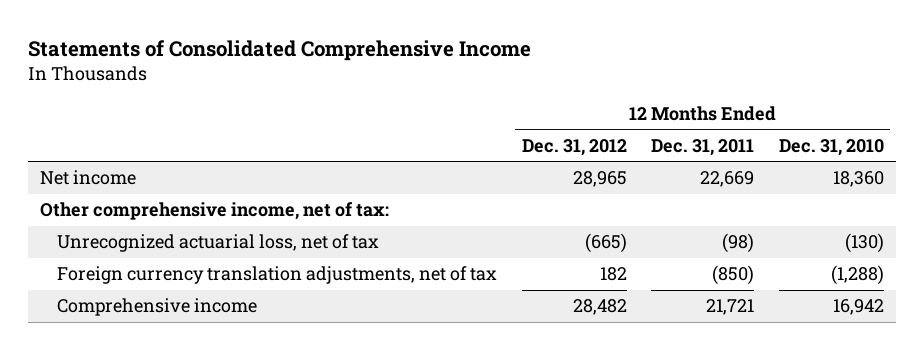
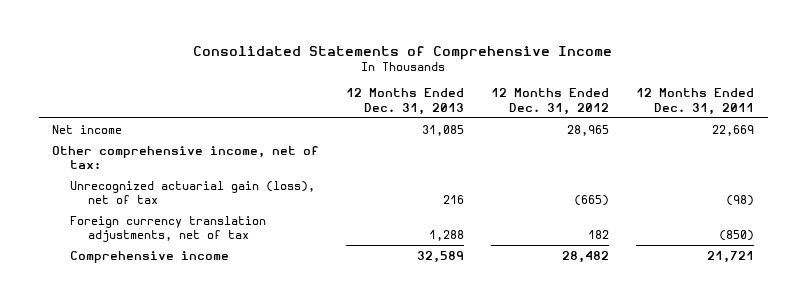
- Statements of Consolidated Comprehensive Income
+ Consolidated Statements of Comprehensive Income
- | 12 Months Ended Dec. 31, 2012 | 12 Months Ended Dec. 31, 2011 | 12 Months Ended Dec. 31, 2010
+ | 12 Months Ended Dec. 31, 2013 | 12 Months Ended Dec. 31, 2012 | 12 Months Ended Dec. 31, 2011
- Unrecognized actuarial loss, net of tax | (665) | (98) | (130)
+ Unrecognized actuarial gain (loss), net of tax | 216 | (665) | (98)

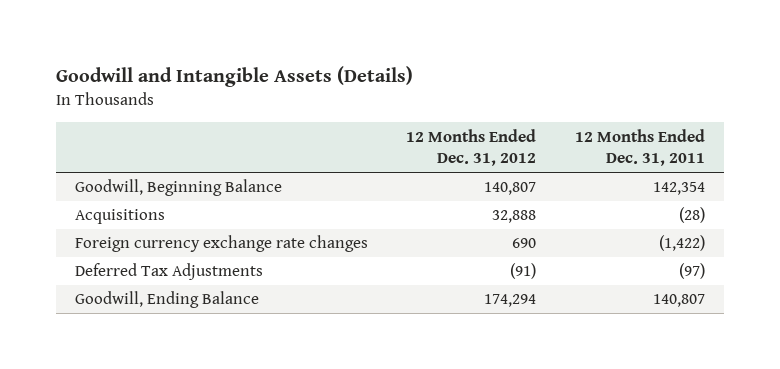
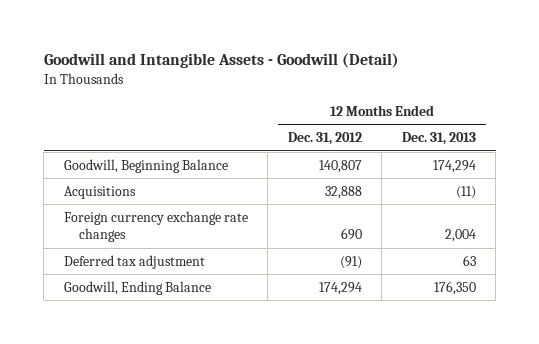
- Goodwill and Intangible Assets (Details)
+ Goodwill and Intangible Assets - Goodwill (Detail)
- | 12 Months Ended Dec. 31, 2012 | 12 Months Ended Dec. 31, 2011
+ | 12 Months Ended Dec. 31, 2012 | 12 Months Ended Dec. 31, 2013
- Deferred Tax Adjustments | (91) | (97)
+ Deferred tax adjustment | (91) | 63

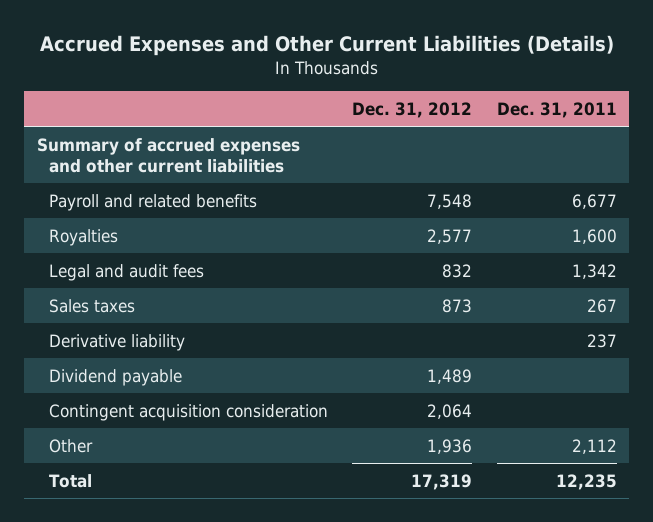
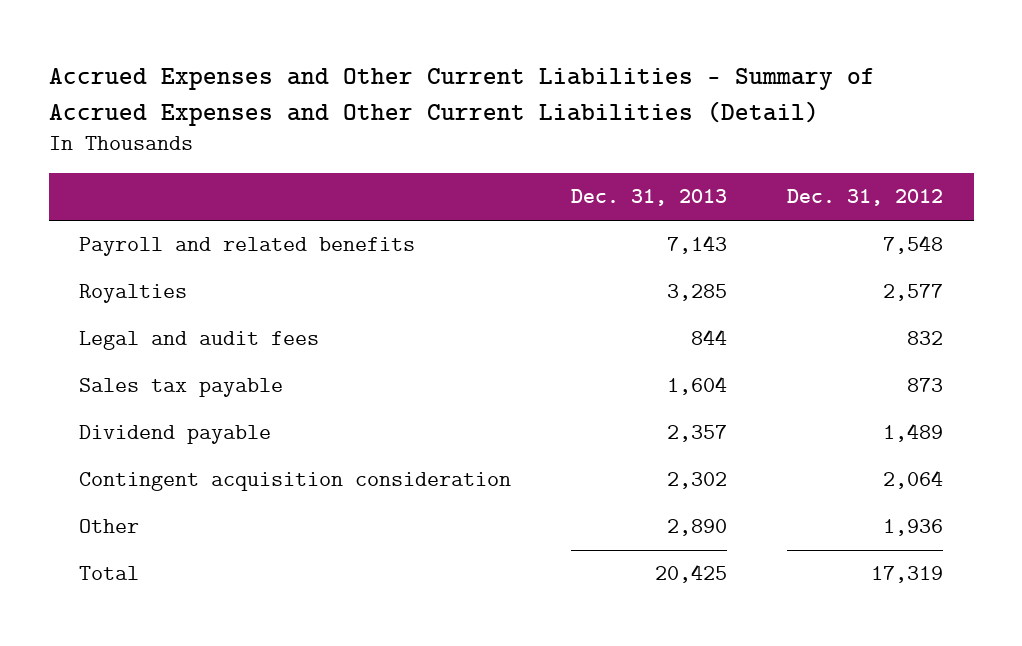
- Accrued Expenses and Other Current Liabilities (Details)
+ Accrued Expenses and Other Current Liabilities - Summary of Accrued Expenses and Other Current Liabilities (Detail)
- | Dec. 31, 2012 | Dec. 31, 2011
+ | Dec. 31, 2013 | Dec. 31, 2012
- Summary of accrued expenses and other current liabilities
- Sales taxes | 873 | 267
- Derivative liability | | 237
+ Sales tax payable | 1,604 | 873

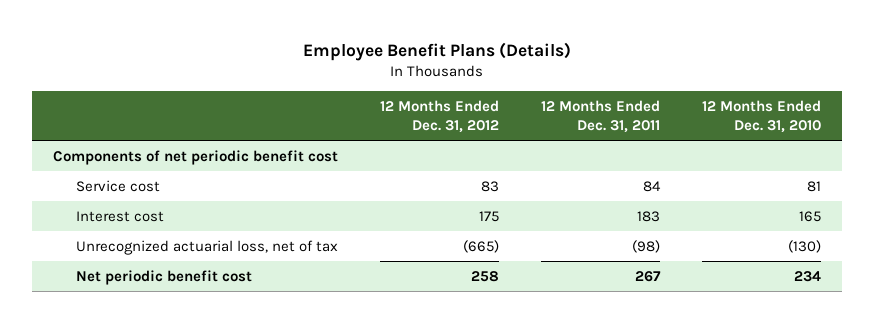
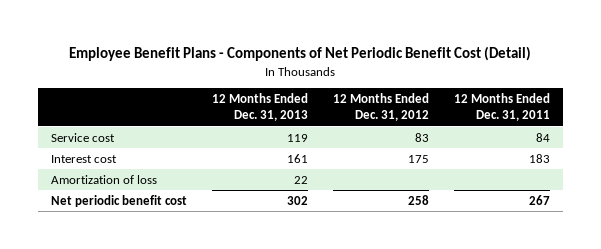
- Employee Benefit Plans (Details)
+ Employee Benefit Plans - Components of Net Periodic Benefit Cost (Detail)
- | 12 Months Ended Dec. 31, 2012 | 12 Months Ended Dec. 31, 2011 | 12 Months Ended Dec. 31, 2010
+ | 12 Months Ended Dec. 31, 2013 | 12 Months Ended Dec. 31, 2012 | 12 Months Ended Dec. 31, 2011
- Components of net periodic benefit cost
- Unrecognized actuarial loss, net of tax | (665) | (98) | (130)
+ Amortization of loss | 22 | |

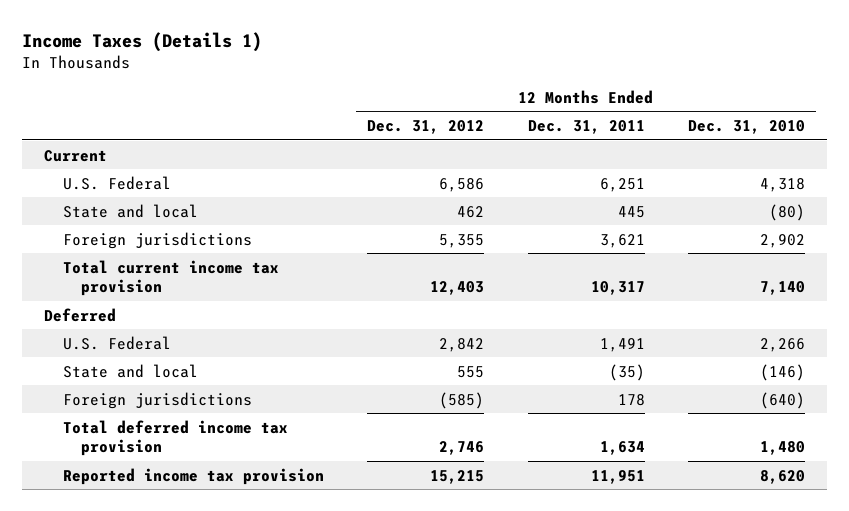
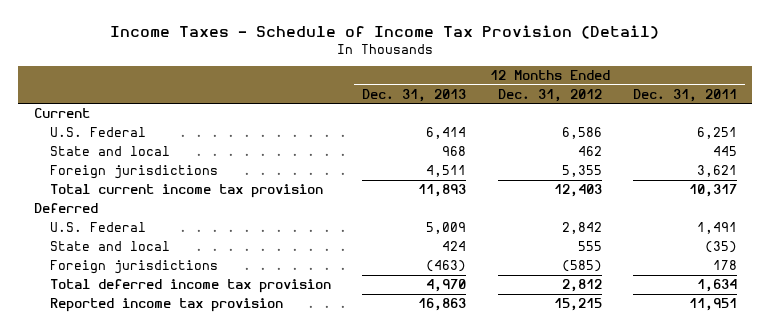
- Income Taxes (Details 1)
+ Income Taxes - Schedule of Income Tax Provision (Detail)
- | 12 Months Ended Dec. 31, 2012 | 12 Months Ended Dec. 31, 2011 | 12 Months Ended Dec. 31, 2010
+ | 12 Months Ended Dec. 31, 2013 | 12 Months Ended Dec. 31, 2012 | 12 Months Ended Dec. 31, 2011
- Total deferred income tax provision | 2,746 | 1,634 | 1,480
+ Total deferred income tax provision | 4,970 | 2,812 | 1,634

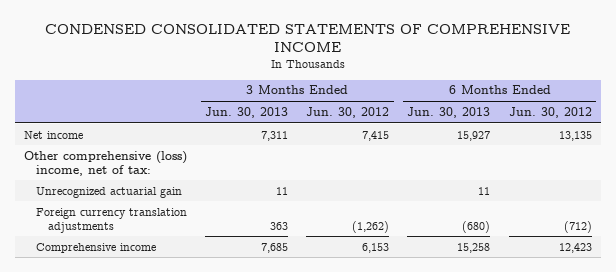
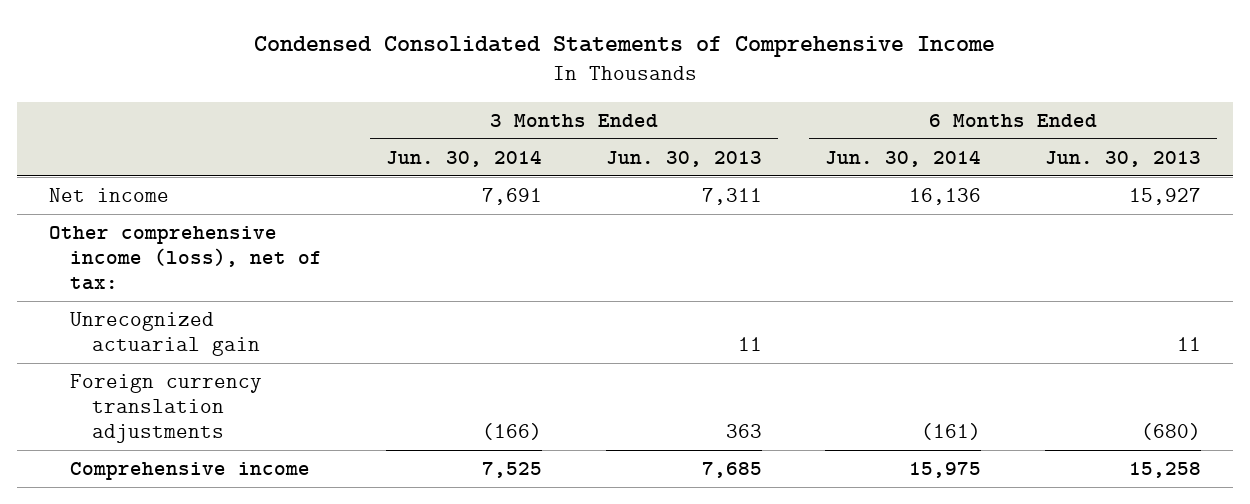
- CONDENSED CONSOLIDATED STATEMENTS OF COMPREHENSIVE INCOME
+ Condensed Consolidated Statements of Comprehensive Income
- | 3 Months Ended Jun. 30, 2013 | 3 Months Ended Jun. 30, 2012 | 6 Months Ended Jun. 30, 2013 | 6 Months Ended Jun. 30, 2012
+ | 3 Months Ended Jun. 30, 2014 | 3 Months Ended Jun. 30, 2013 | 6 Months Ended Jun. 30, 2014 | 6 Months Ended Jun. 30, 2013
- Other comprehensive (loss) income, net of tax:
+ Other comprehensive income (loss), net of tax:

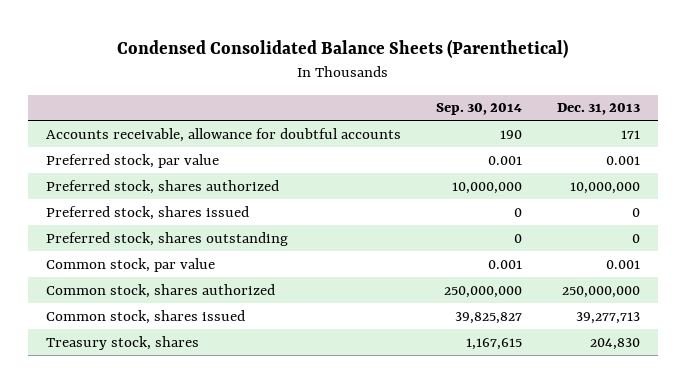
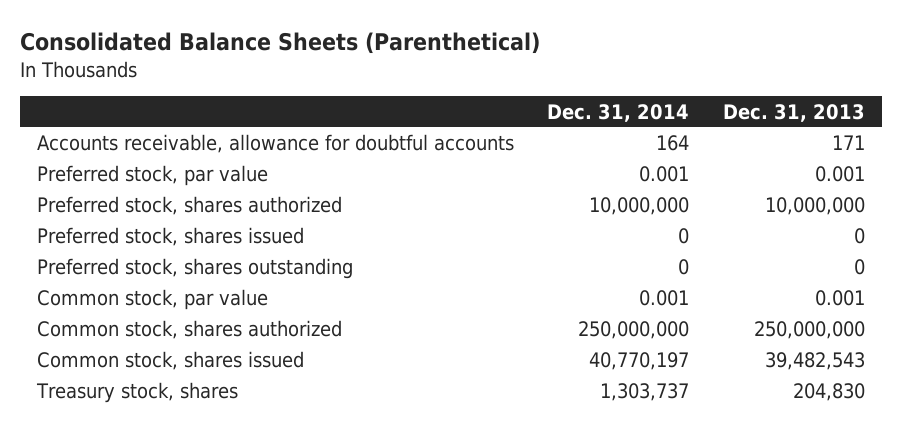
- Condensed Consolidated Balance Sheets (Parenthetical)
+ Consolidated Balance Sheets (Parenthetical)
- | Sep. 30, 2014 | Dec. 31, 2013
+ | Dec. 31, 2014 | Dec. 31, 2013
- Common stock, shares issued | 39,825,827 | 39,277,713
+ Common stock, shares issued | 40,770,197 | 39,482,543

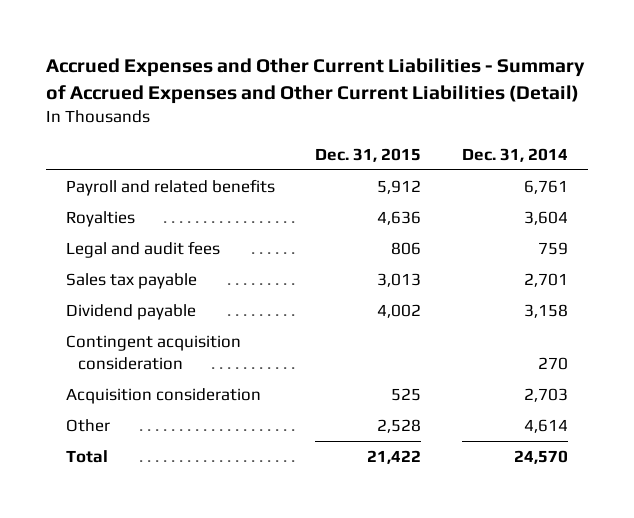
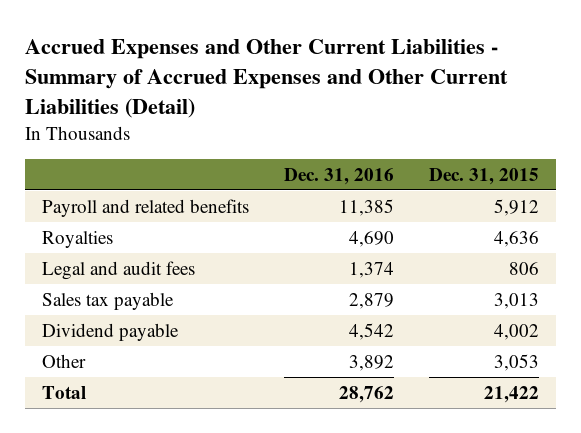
- | Dec. 31, 2015 | Dec. 31, 2014
+ | Dec. 31, 2016 | Dec. 31, 2015
- Contingent acquisition consideration | | 270
- Acquisition consideration | 525 | 2,703
- Other | 2,528 | 4,614
+ Other | 3,892 | 3,053

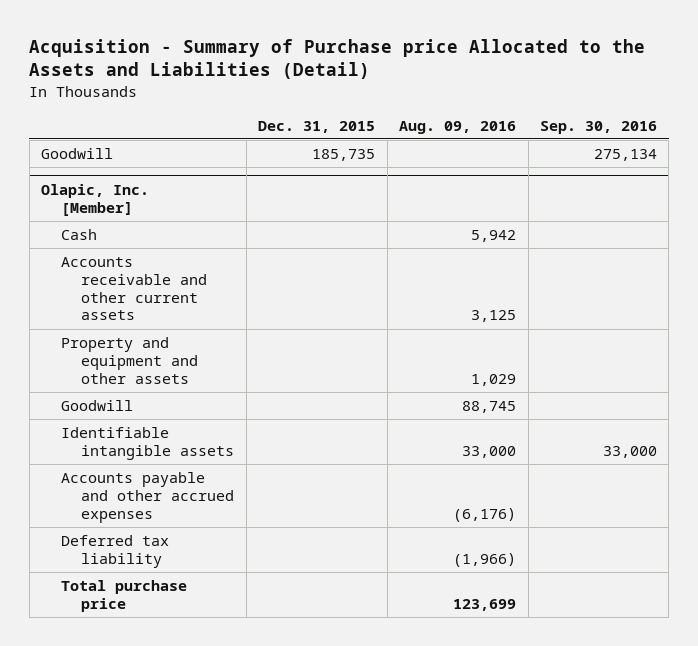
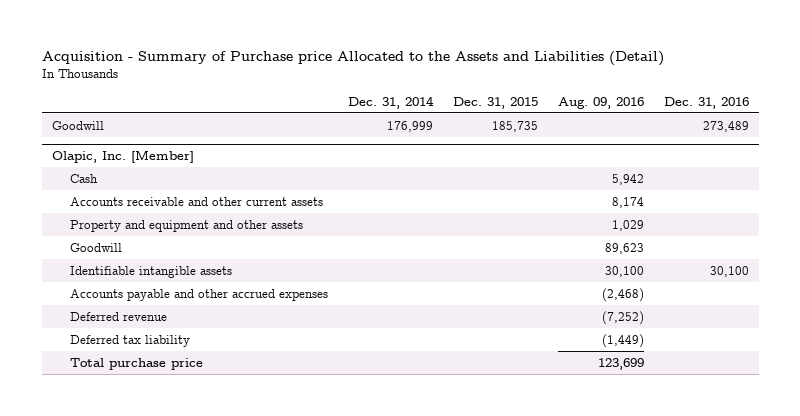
- | Dec. 31, 2015 | Aug. 09, 2016 | Sep. 30, 2016
+ | Dec. 31, 2014 | Dec. 31, 2015 | Aug. 09, 2016 | Dec. 31, 2016
@ Olapic, Inc. [Member]
- Accounts receivable and other current assets | | 3,125 |
+ Accounts receivable and other current assets | | | 8,174 |
- Goodwill | | 88,745 |
- Identifiable intangible assets | | 33,000 | 33,000
- Accounts payable and other accrued expenses | | (6,176) |
- Deferred tax liability | | (1,966) |
+ Goodwill | | | 89,623 |
+ Identifiable intangible assets | | | 30,100 | 30,100
+ Accounts payable and other accrued expenses | | | (2,468) |
+ Deferred revenue | | | (7,252) |
+ Deferred tax liability | | | (1,449) |

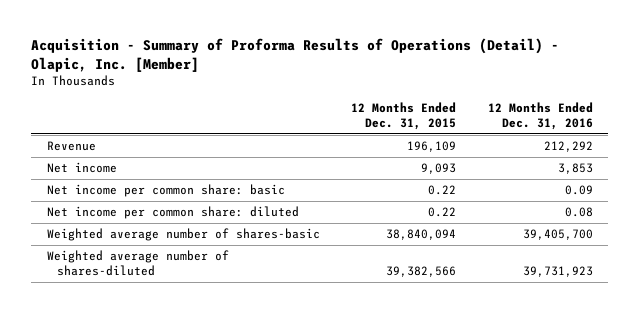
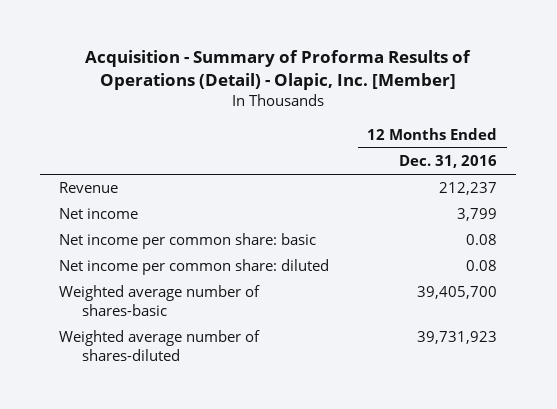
- | 12 Months Ended Dec. 31, 2015 | 12 Months Ended Dec. 31, 2016
+ | 12 Months Ended Dec. 31, 2016
- Revenue | 196,109 | 212,292
- Net income | 9,093 | 3,853
- Net income per common share: basic | 0.22 | 0.09
+ Revenue | 212,237
+ Net income | 3,799
+ Net income per common share: basic | 0.08

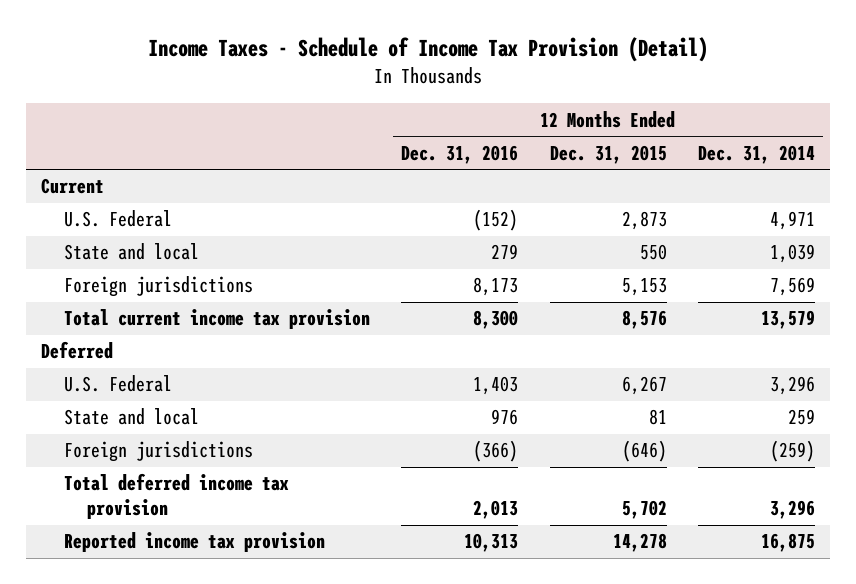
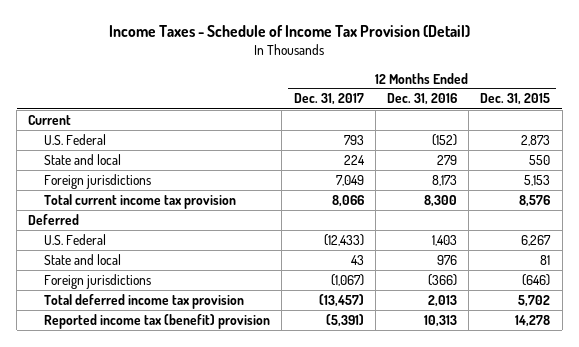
- | 12 Months Ended Dec. 31, 2016 | 12 Months Ended Dec. 31, 2015 | 12 Months Ended Dec. 31, 2014
+ | 12 Months Ended Dec. 31, 2017 | 12 Months Ended Dec. 31, 2016 | 12 Months Ended Dec. 31, 2015
- Reported income tax provision | 10,313 | 14,278 | 16,875
+ Reported income tax (benefit) provision | (5,391) | 10,313 | 14,278

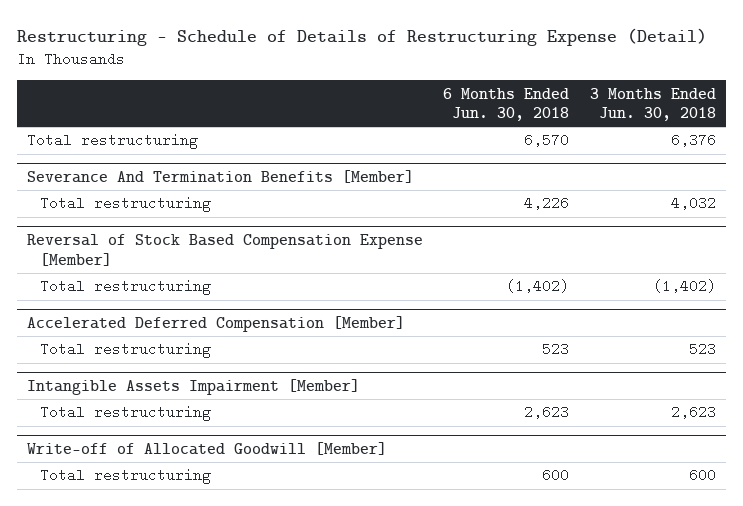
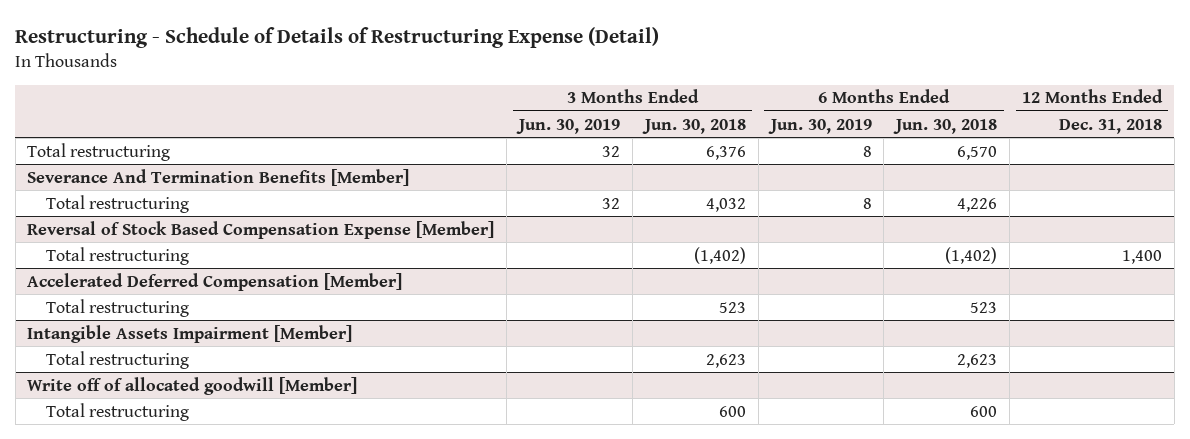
- | 6 Months Ended Jun. 30, 2018 | 3 Months Ended Jun. 30, 2018
+ | 3 Months Ended Jun. 30, 2019 | 3 Months Ended Jun. 30, 2018 | 6 Months Ended Jun. 30, 2019 | 6 Months Ended Jun. 30, 2018 | 12 Months Ended Dec. 31, 2018
- Write-off of Allocated Goodwill [Member]
+ Write off of allocated goodwill [Member]

